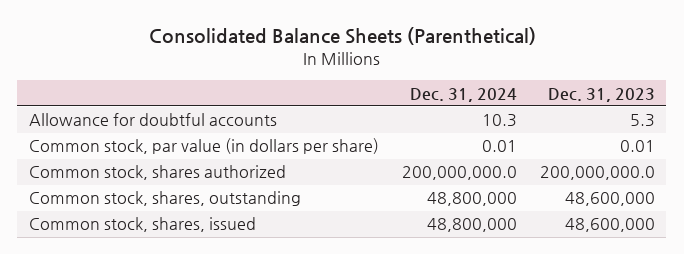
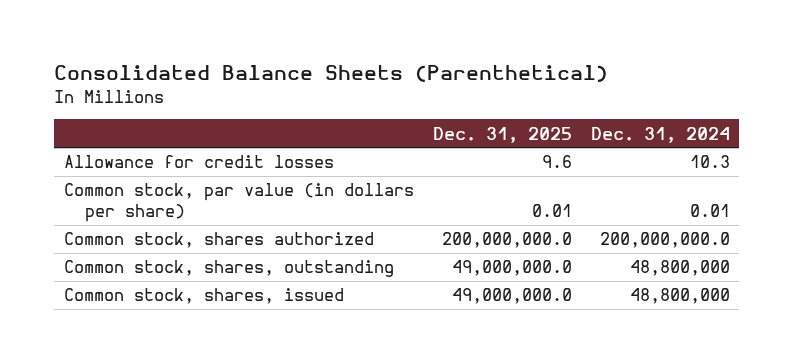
- | Dec. 31, 2024 | Dec. 31, 2023
+ | Dec. 31, 2025 | Dec. 31, 2024
- Allowance for doubtful accounts | 10.3 | 5.3
+ Allowance for credit losses | 9.6 | 10.3

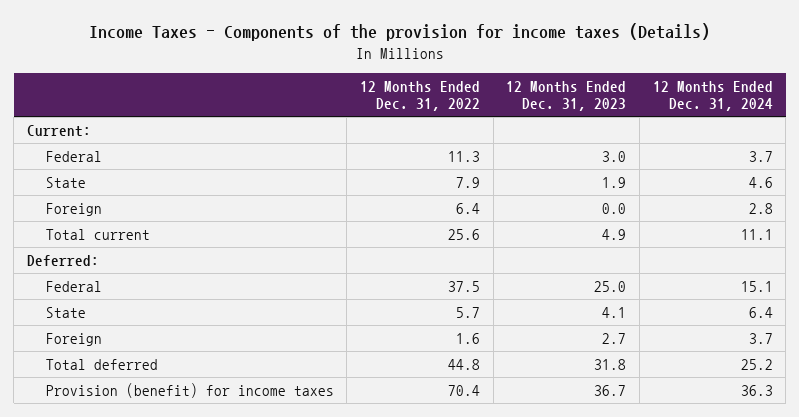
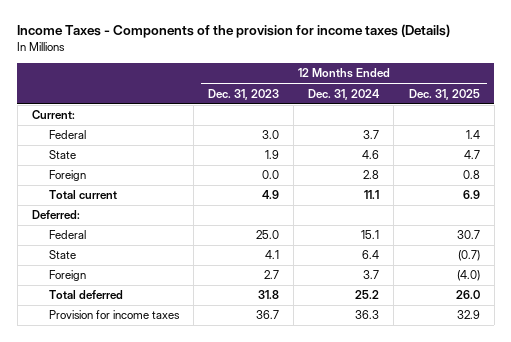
- | 12 Months Ended Dec. 31, 2022 | 12 Months Ended Dec. 31, 2023 | 12 Months Ended Dec. 31, 2024
+ | 12 Months Ended Dec. 31, 2023 | 12 Months Ended Dec. 31, 2024 | 12 Months Ended Dec. 31, 2025
- Provision (benefit) for income taxes | 70.4 | 36.7 | 36.3
+ Provision for income taxes | 36.7 | 36.3 | 32.9

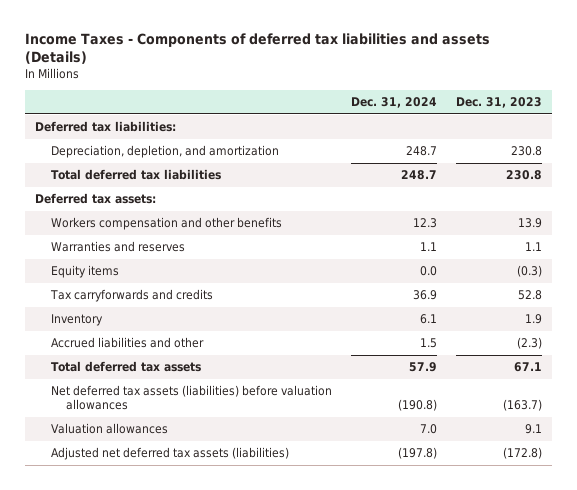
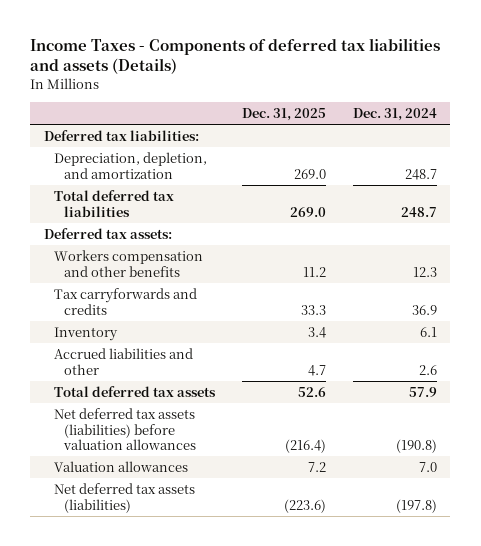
- | Dec. 31, 2024 | Dec. 31, 2023
+ | Dec. 31, 2025 | Dec. 31, 2024
- Warranties and reserves | 1.1 | 1.1
- Equity items | 0.0 | (0.3)
- Accrued liabilities and other | 1.5 | (2.3)
+ Accrued liabilities and other | 4.7 | 2.6
- Adjusted net deferred tax assets (liabilities) | (197.8) | (172.8)
+ Net deferred tax assets (liabilities) | (223.6) | (197.8)

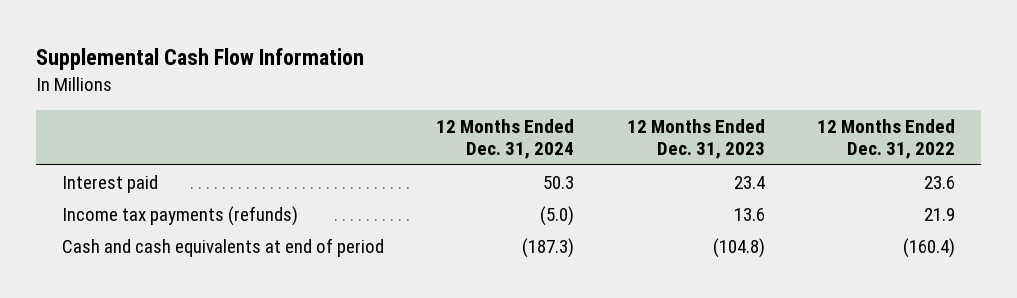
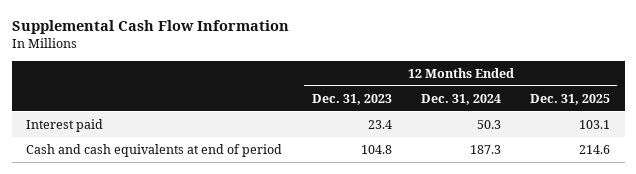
- | 12 Months Ended Dec. 31, 2024 | 12 Months Ended Dec. 31, 2023 | 12 Months Ended Dec. 31, 2022
+ | 12 Months Ended Dec. 31, 2023 | 12 Months Ended Dec. 31, 2024 | 12 Months Ended Dec. 31, 2025
- Income tax payments (refunds) | (5.0) | 13.6 | 21.9
- Cash and cash equivalents at end of period | (187.3) | (104.8) | (160.4)
+ Cash and cash equivalents at end of period | 104.8 | 187.3 | 214.6

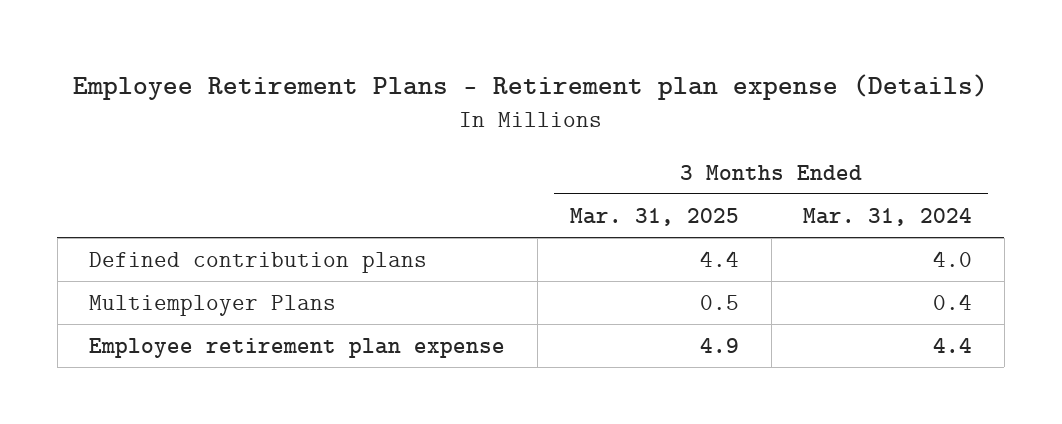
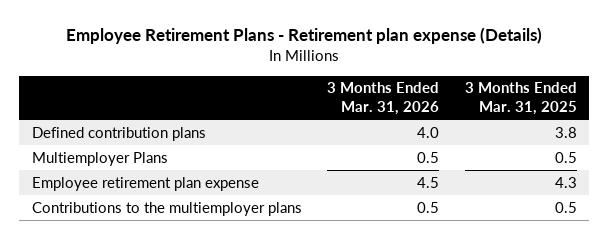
- | 3 Months Ended Mar. 31, 2025 | 3 Months Ended Mar. 31, 2024
+ | 3 Months Ended Mar. 31, 2026 | 3 Months Ended Mar. 31, 2025
- Defined contribution plans | 4.4 | 4.0
+ Defined contribution plans | 4.0 | 3.8
- Employee retirement plan expense | 4.9 | 4.4
+ Employee retirement plan expense | 4.5 | 4.3
+ Contributions to the multiemployer plans | 0.5 | 0.5

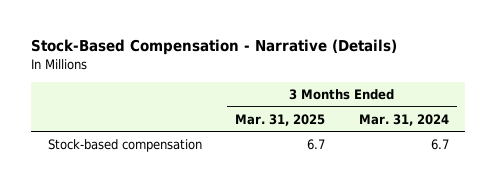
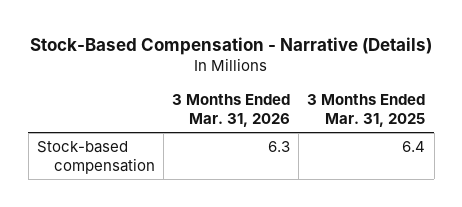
- | 3 Months Ended Mar. 31, 2025 | 3 Months Ended Mar. 31, 2024
+ | 3 Months Ended Mar. 31, 2026 | 3 Months Ended Mar. 31, 2025
- Stock-based compensation | 6.7 | 6.7
+ Stock-based compensation | 6.3 | 6.4

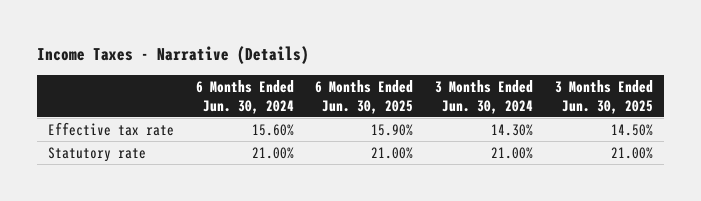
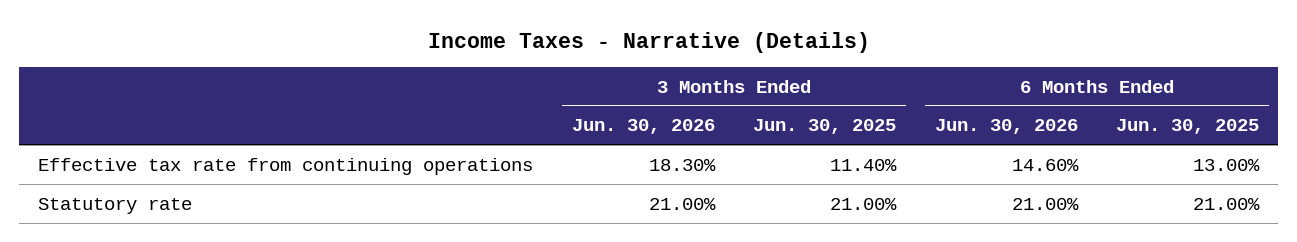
- | 6 Months Ended Jun. 30, 2024 | 6 Months Ended Jun. 30, 2025 | 3 Months Ended Jun. 30, 2024 | 3 Months Ended Jun. 30, 2025
+ | 3 Months Ended Jun. 30, 2026 | 3 Months Ended Jun. 30, 2025 | 6 Months Ended Jun. 30, 2026 | 6 Months Ended Jun. 30, 2025
- Effective tax rate | 15.60% | 15.90% | 14.30% | 14.50%
+ Effective tax rate from continuing operations | 18.30% | 11.40% | 14.60% | 13.00%

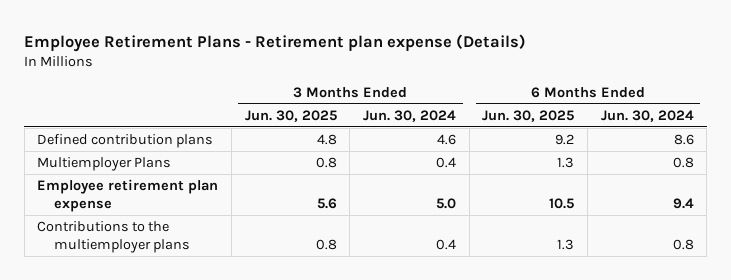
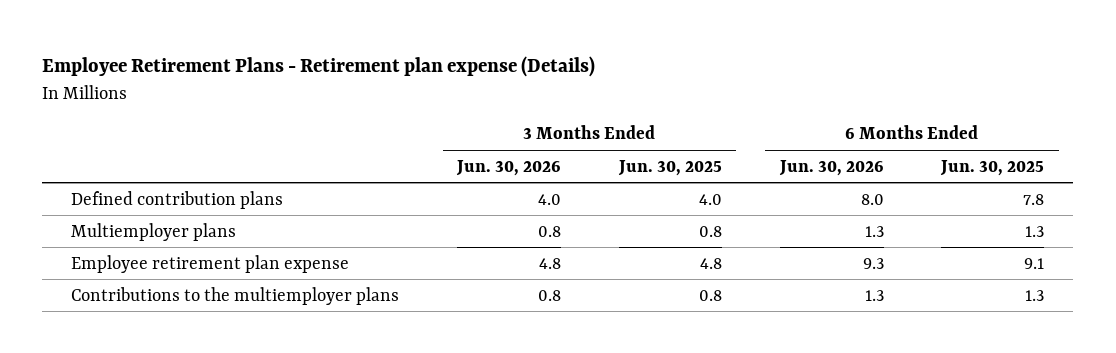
- | 3 Months Ended Jun. 30, 2025 | 3 Months Ended Jun. 30, 2024 | 6 Months Ended Jun. 30, 2025 | 6 Months Ended Jun. 30, 2024
+ | 3 Months Ended Jun. 30, 2026 | 3 Months Ended Jun. 30, 2025 | 6 Months Ended Jun. 30, 2026 | 6 Months Ended Jun. 30, 2025
- Defined contribution plans | 4.8 | 4.6 | 9.2 | 8.6
- Multiemployer Plans | 0.8 | 0.4 | 1.3 | 0.8
- Employee retirement plan expense | 5.6 | 5.0 | 10.5 | 9.4
+ Defined contribution plans | 4.0 | 4.0 | 8.0 | 7.8
+ Multiemployer plans | 0.8 | 0.8 | 1.3 | 1.3
+ Employee retirement plan expense | 4.8 | 4.8 | 9.3 | 9.1

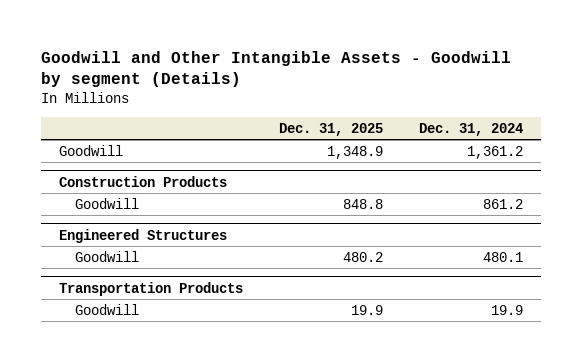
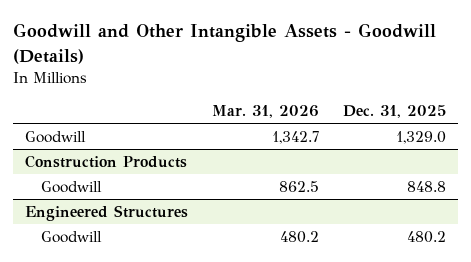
- Goodwill and Other Intangible Assets - Goodwill by segment (Details)
+ Goodwill and Other Intangible Assets - Goodwill (Details)
- | Dec. 31, 2025 | Dec. 31, 2024
+ | Mar. 31, 2026 | Dec. 31, 2025
- Goodwill | 1,348.9 | 1,361.2
+ Goodwill | 1,342.7 | 1,329.0
- Transportation Products
- Goodwill | 19.9 | 19.9

